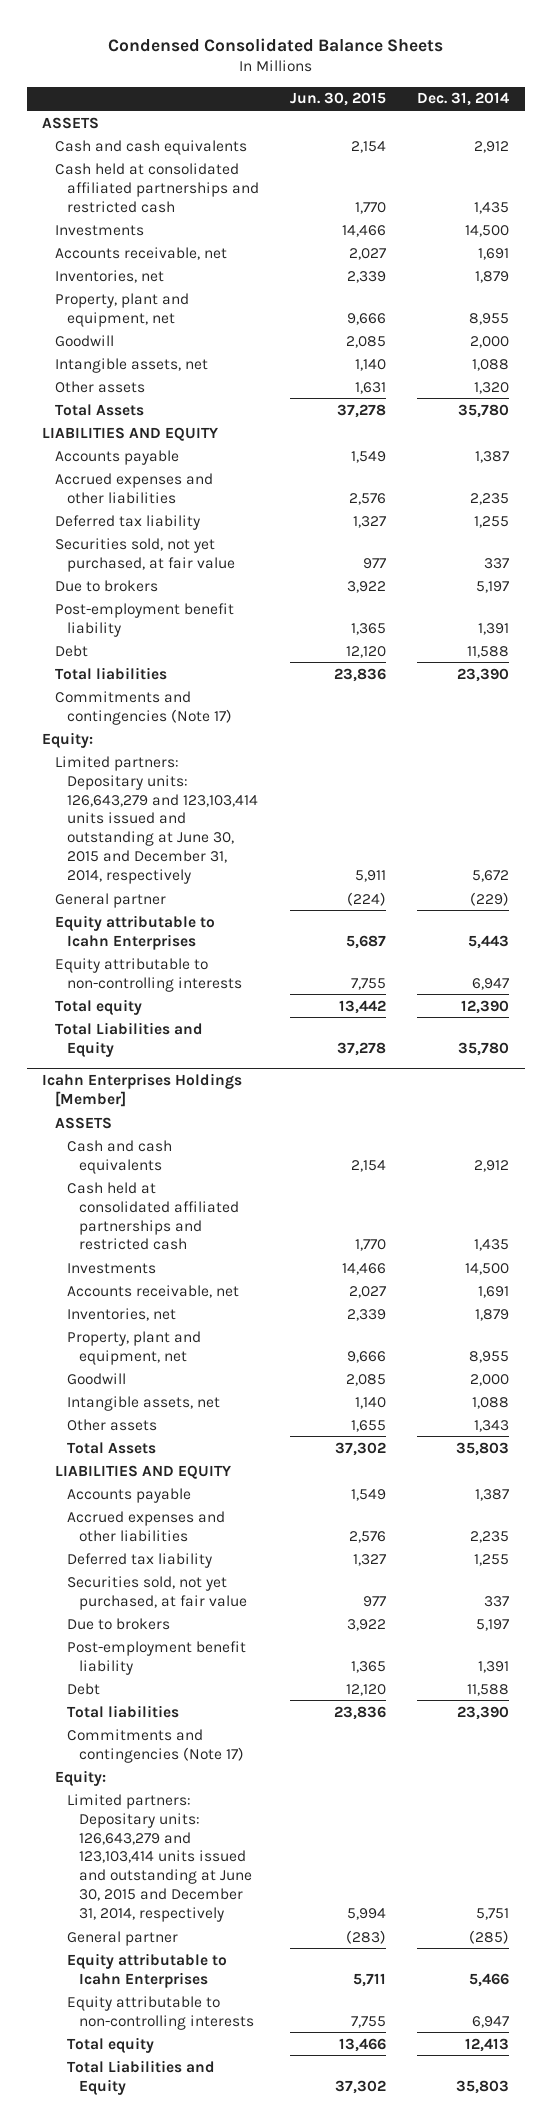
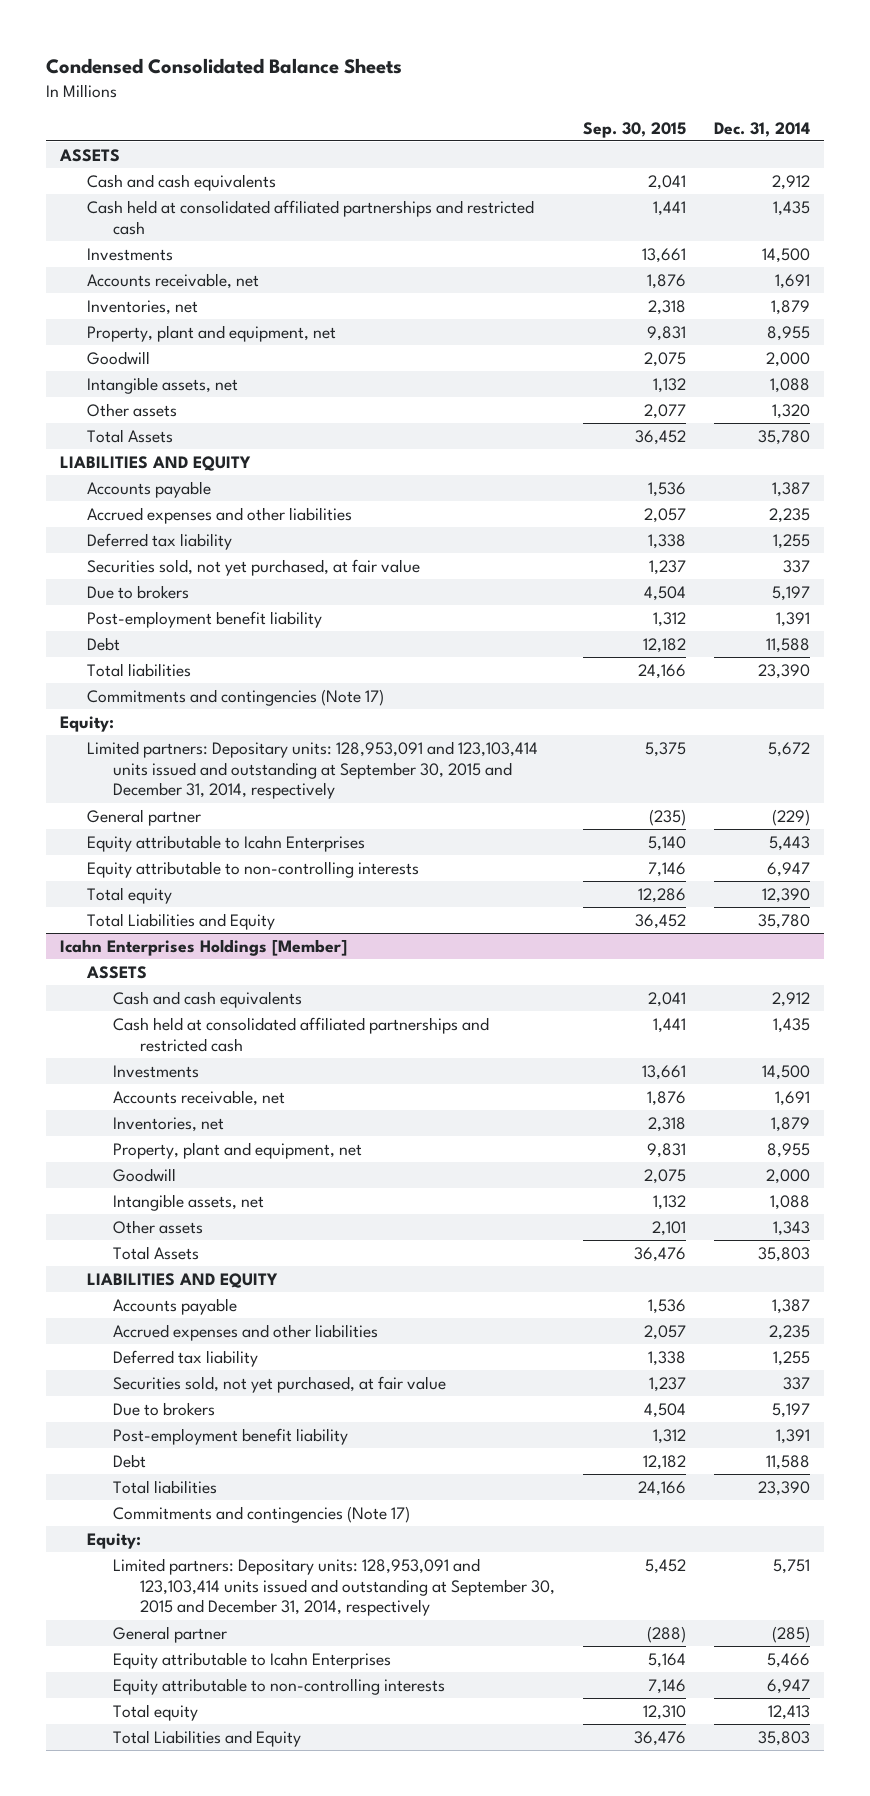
- | Jun. 30, 2015 | Dec. 31, 2014
+ | Sep. 30, 2015 | Dec. 31, 2014
- Limited partners: Depositary units: 126,643,279 and 123,103,414 units issued and outstanding at June 30, 2015 and December 31, 2014, respectively | 5,911 | 5,672
+ Limited partners: Depositary units: 128,953,091 and 123,103,414 units issued and outstanding at September 30, 2015 and December 31, 2014, respectively | 5,375 | 5,672
@ Icahn Enterprises Holdings [Member]
- Limited partners: Depositary units: 126,643,279 and 123,103,414 units issued and outstanding at June 30, 2015 and December 31, 2014, respectively | 5,994 | 5,751
+ Limited partners: Depositary units: 128,953,091 and 123,103,414 units issued and outstanding at September 30, 2015 and December 31, 2014, respectively | 5,452 | 5,751

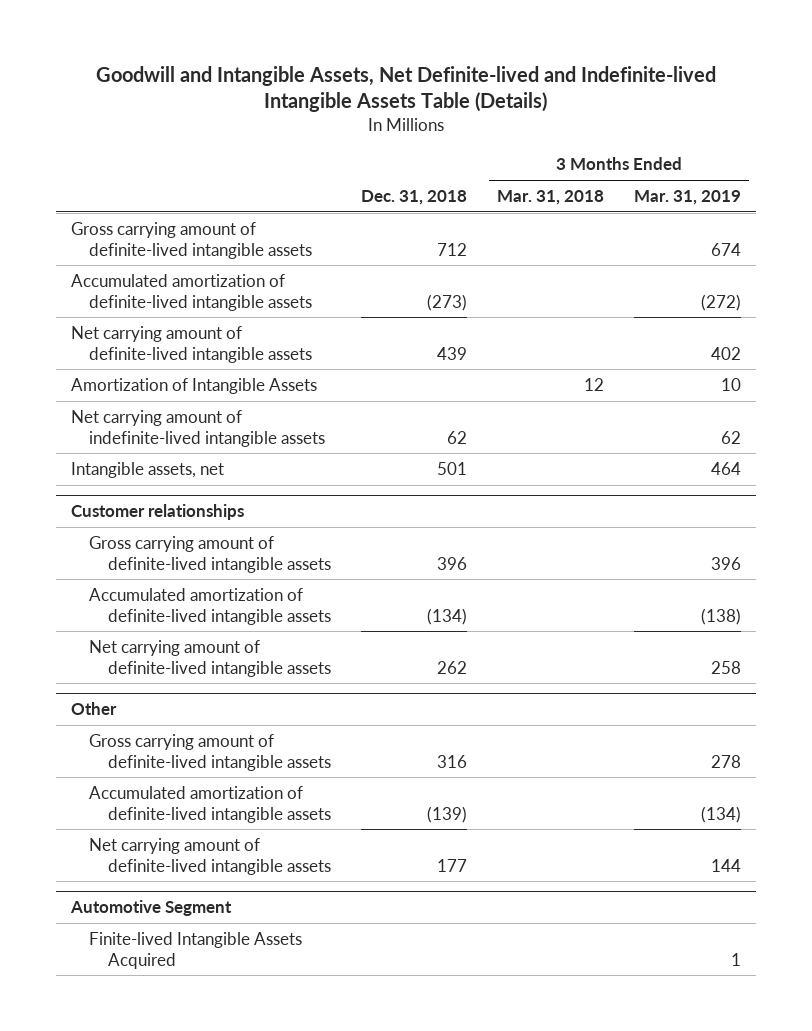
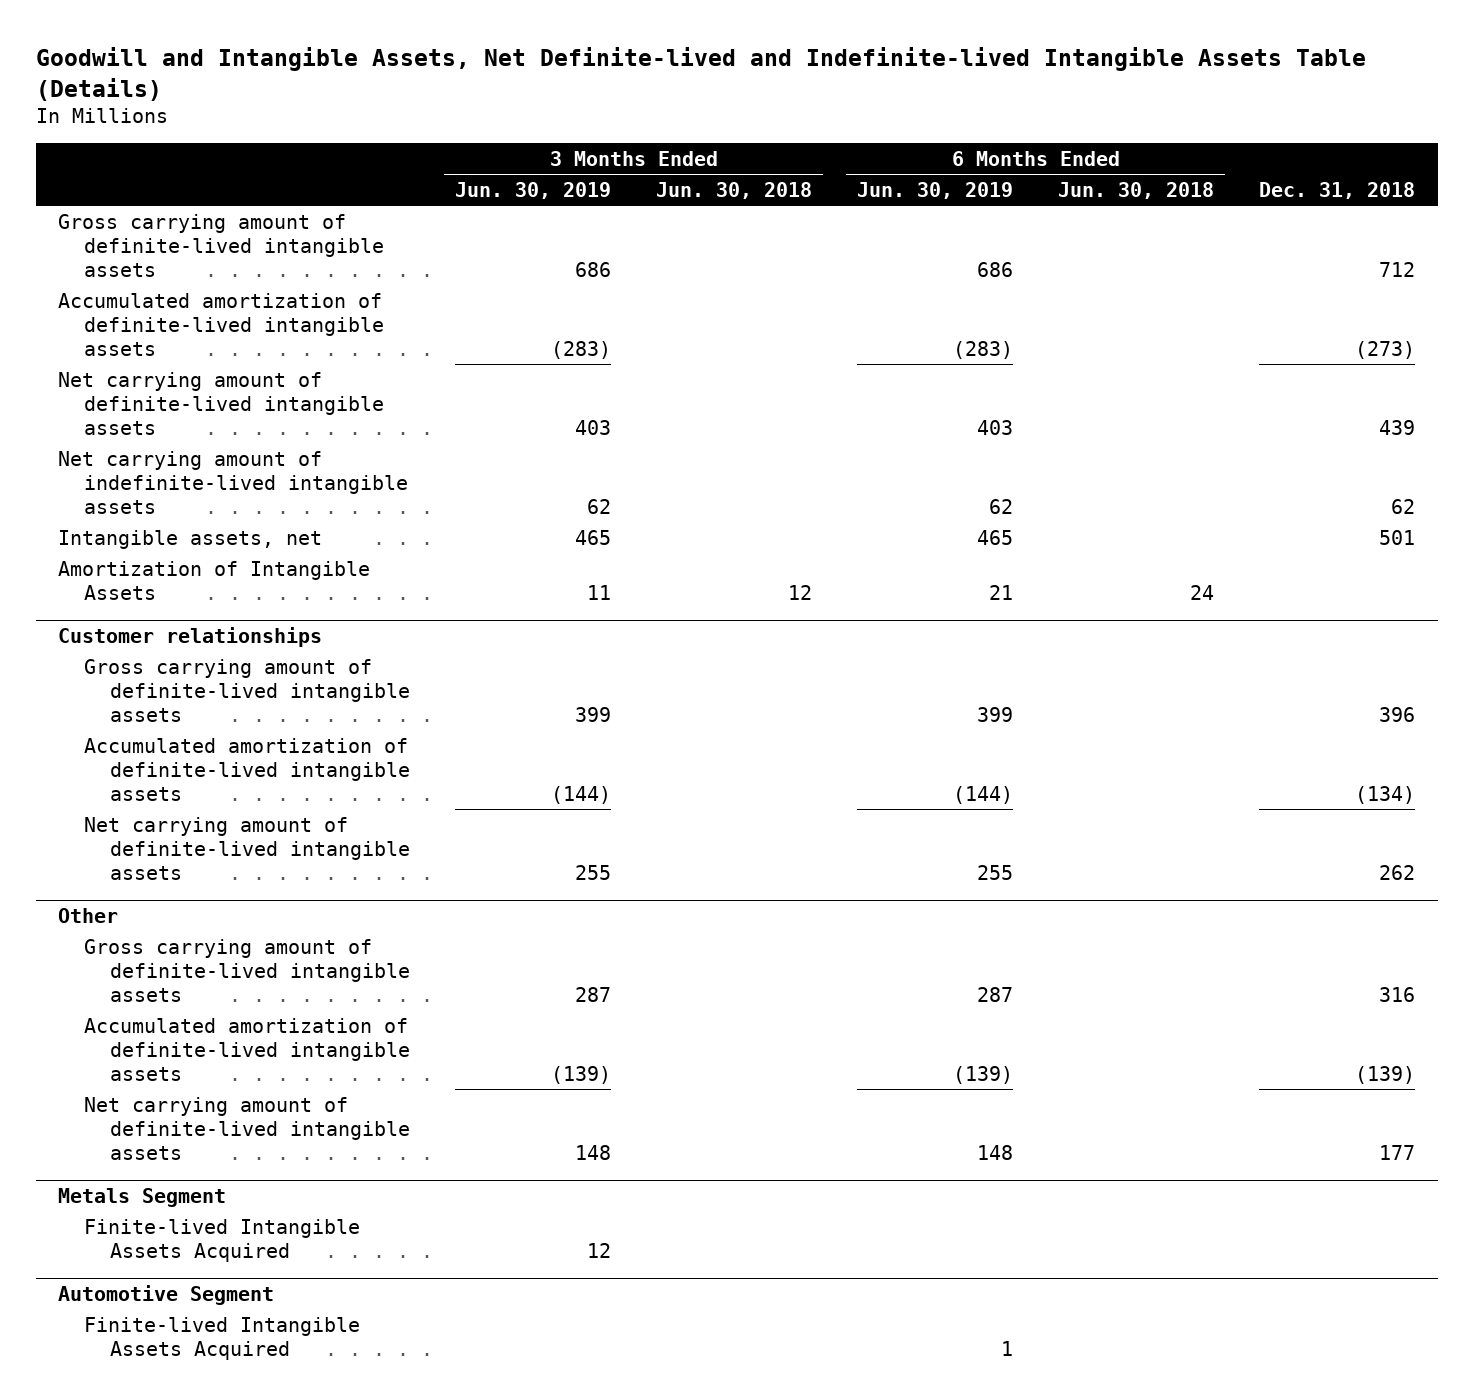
- | Dec. 31, 2018 | 3 Months Ended Mar. 31, 2018 | 3 Months Ended Mar. 31, 2019
+ | 3 Months Ended Jun. 30, 2019 | 3 Months Ended Jun. 30, 2018 | 6 Months Ended Jun. 30, 2019 | 6 Months Ended Jun. 30, 2018 | Dec. 31, 2018
moved down: Amortization of Intangible Assets | 11 | 12 | 21 | 24 |
+ Metals Segment
+ Finite-lived Intangible Assets Acquired | 12 | | | |

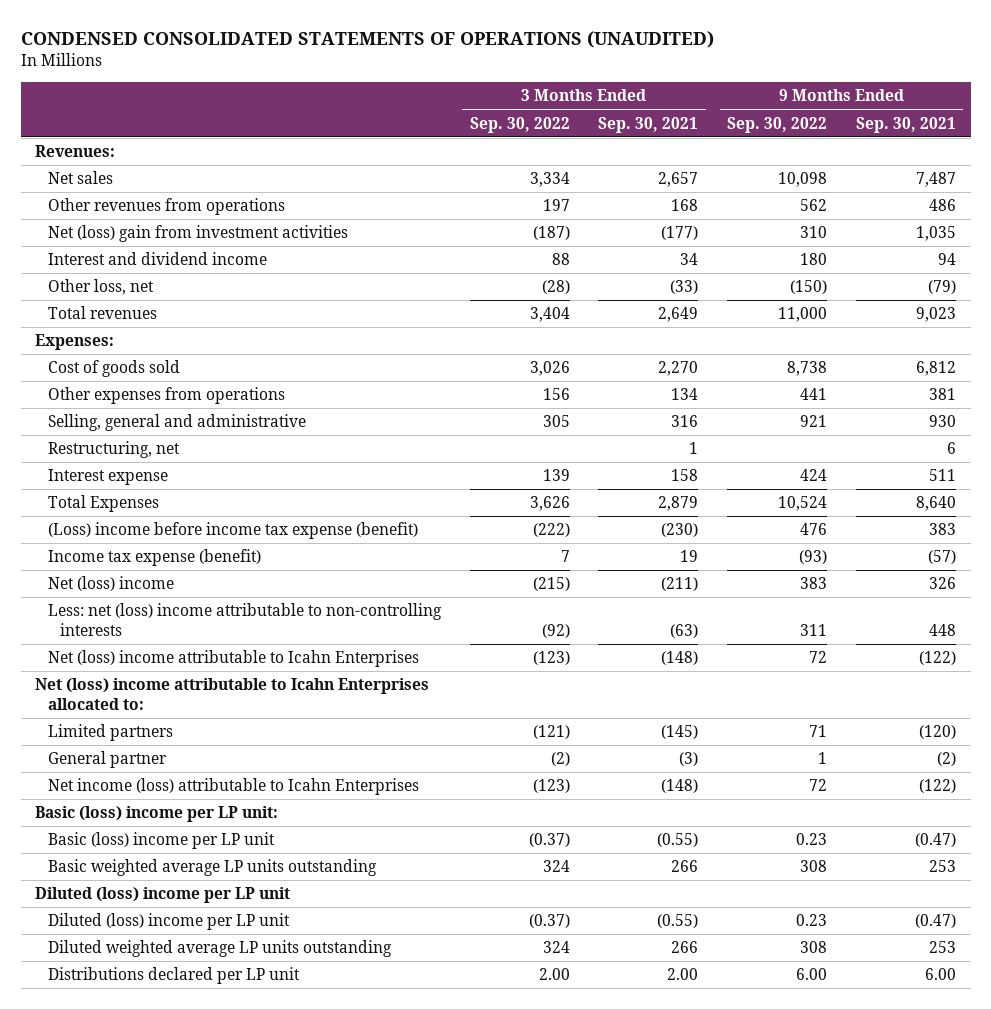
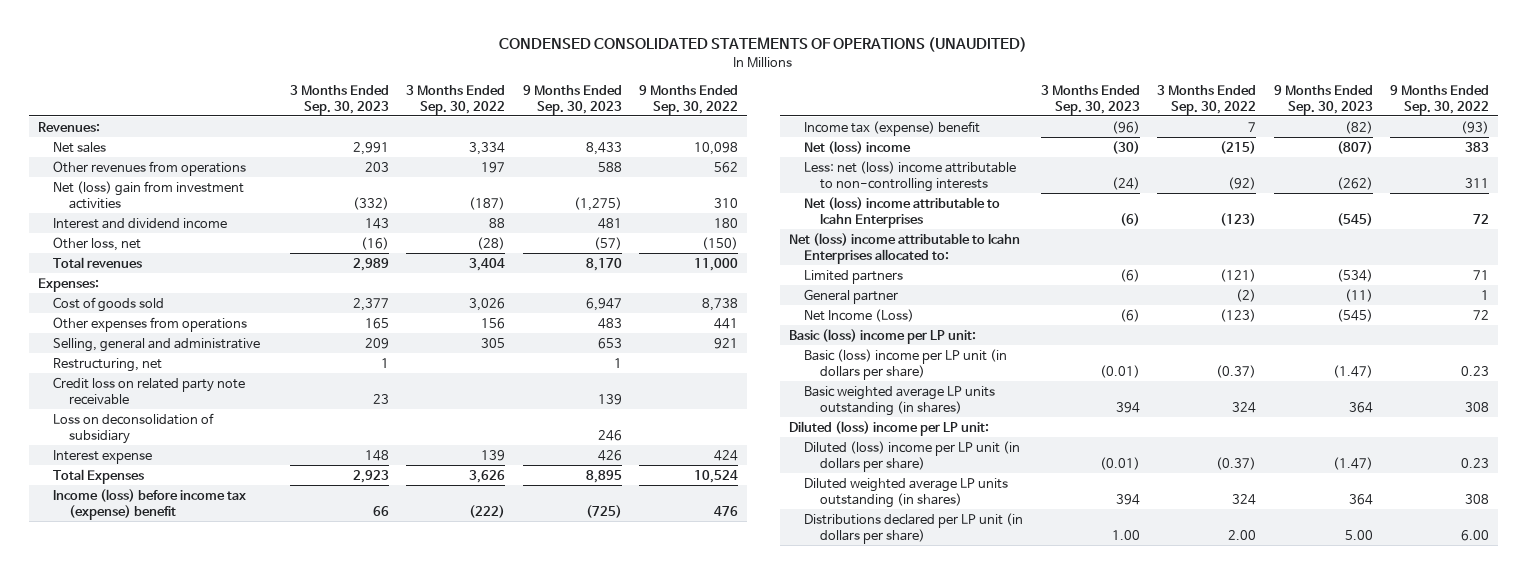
- | 3 Months Ended Sep. 30, 2022 | 3 Months Ended Sep. 30, 2021 | 9 Months Ended Sep. 30, 2022 | 9 Months Ended Sep. 30, 2021
+ | 3 Months Ended Sep. 30, 2023 | 3 Months Ended Sep. 30, 2022 | 9 Months Ended Sep. 30, 2023 | 9 Months Ended Sep. 30, 2022
+ Credit loss on related party note receivable | 23 | | 139 |
+ Loss on deconsolidation of subsidiary | | | 246 |
- (Loss) income before income tax expense (benefit) | (222) | (230) | 476 | 383
- Income tax expense (benefit) | 7 | 19 | (93) | (57)
+ Income (loss) before income tax (expense) benefit | 66 | (222) | (725) | 476
+ Income tax (expense) benefit | (96) | 7 | (82) | (93)
- Net income (loss) attributable to Icahn Enterprises | (123) | (148) | 72 | (122)
+ Net Income (Loss) | (6) | (123) | (545) | 72
- Basic (loss) income per LP unit | (0.37) | (0.55) | 0.23 | (0.47)
- Basic weighted average LP units outstanding | 324 | 266 | 308 | 253
- Diluted (loss) income per LP unit
- Diluted (loss) income per LP unit | (0.37) | (0.55) | 0.23 | (0.47)
- Diluted weighted average LP units outstanding | 324 | 266 | 308 | 253
- Distributions declared per LP unit | 2.00 | 2.00 | 6.00 | 6.00
+ Basic (loss) income per LP unit (in dollars per share) | (0.01) | (0.37) | (1.47) | 0.23
+ Basic weighted average LP units outstanding (in shares) | 394 | 324 | 364 | 308
+ Diluted (loss) income per LP unit:
+ Diluted (loss) income per LP unit (in dollars per share) | (0.01) | (0.37) | (1.47) | 0.23
+ Diluted weighted average LP units outstanding (in shares) | 394 | 324 | 364 | 308
+ Distributions declared per LP unit (in dollars per share) | 1.00 | 2.00 | 5.00 | 6.00

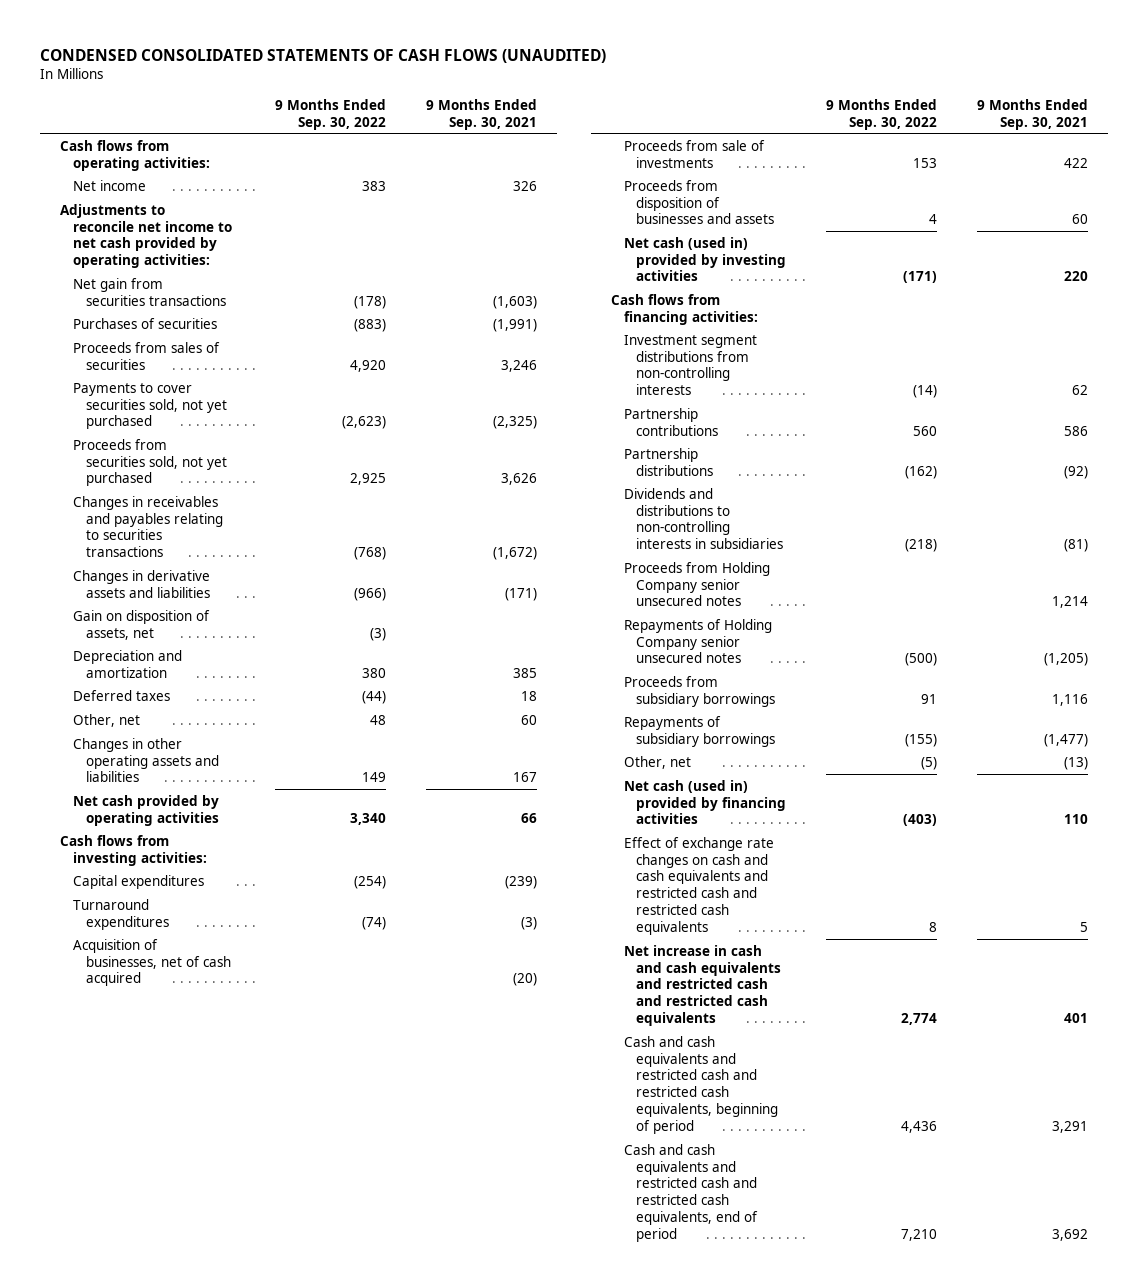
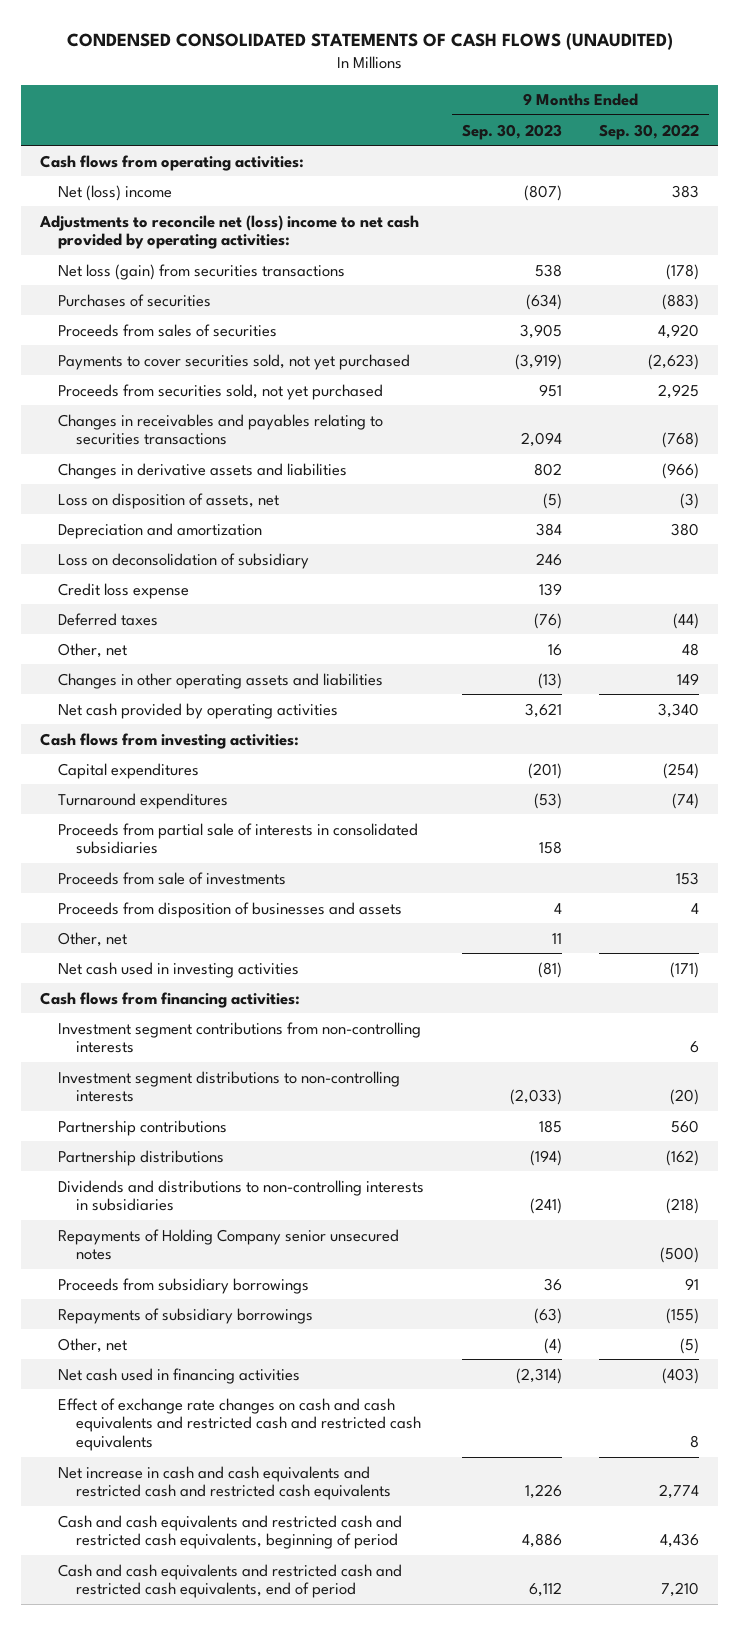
- | 9 Months Ended Sep. 30, 2022 | 9 Months Ended Sep. 30, 2021
+ | 9 Months Ended Sep. 30, 2023 | 9 Months Ended Sep. 30, 2022
- Net income | 383 | 326
- Adjustments to reconcile net income to net cash provided by operating activities:
- Net gain from securities transactions | (178) | (1,603)
+ Net (loss) income | (807) | 383
+ Adjustments to reconcile net (loss) income to net cash provided by operating activities:
+ Net loss (gain) from securities transactions | 538 | (178)
- Gain on disposition of assets, net | (3) |
+ Loss on disposition of assets, net | (5) | (3)
+ Loss on deconsolidation of subsidiary | 246 |
+ Credit loss expense | 139 |
- Acquisition of businesses, net of cash acquired | | (20)
+ Proceeds from partial sale of interests in consolidated subsidiaries | 158 |
- Net cash (used in) provided by investing activities | (171) | 220
+ Other, net | 11 |
+ Net cash used in investing activities | (81) | (171)
- Investment segment distributions from non-controlling interests | (14) | 62
+ Investment segment contributions from non-controlling interests | | 6
+ Investment segment distributions to non-controlling interests | (2,033) | (20)
- Proceeds from Holding Company senior unsecured notes | | 1,214
- Net cash (used in) provided by financing activities | (403) | 110
+ Net cash used in financing activities | (2,314) | (403)

